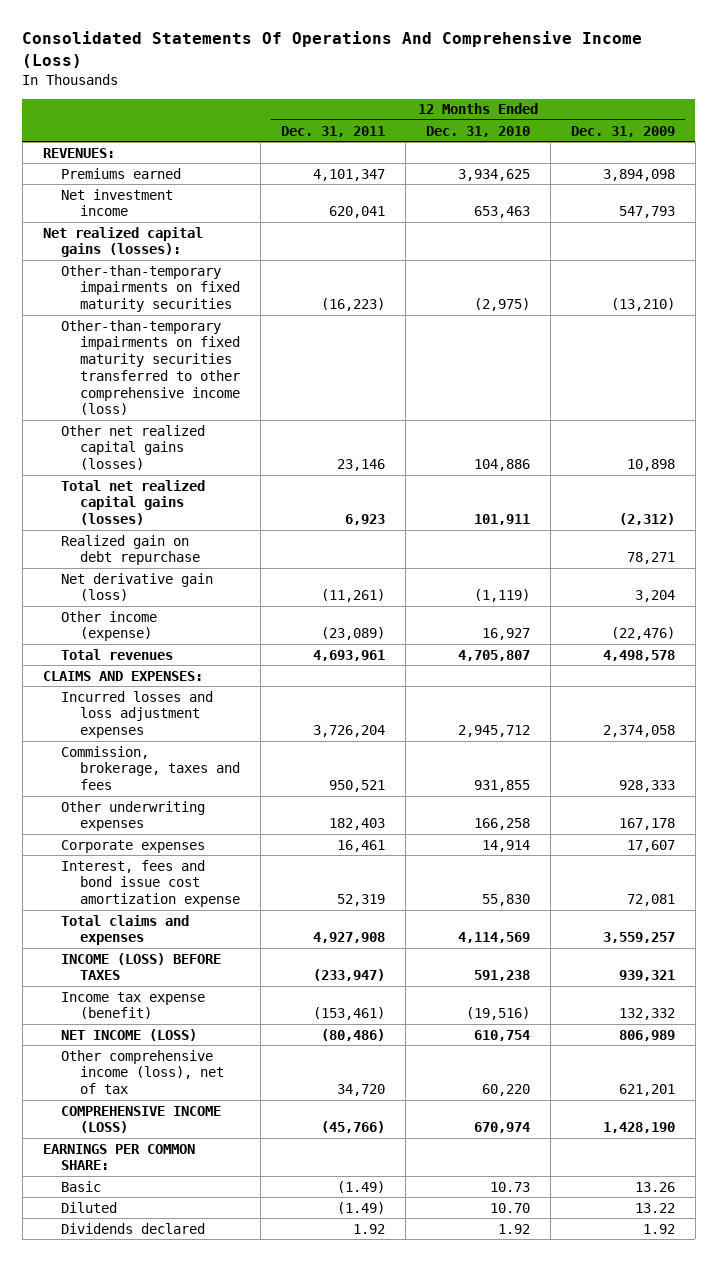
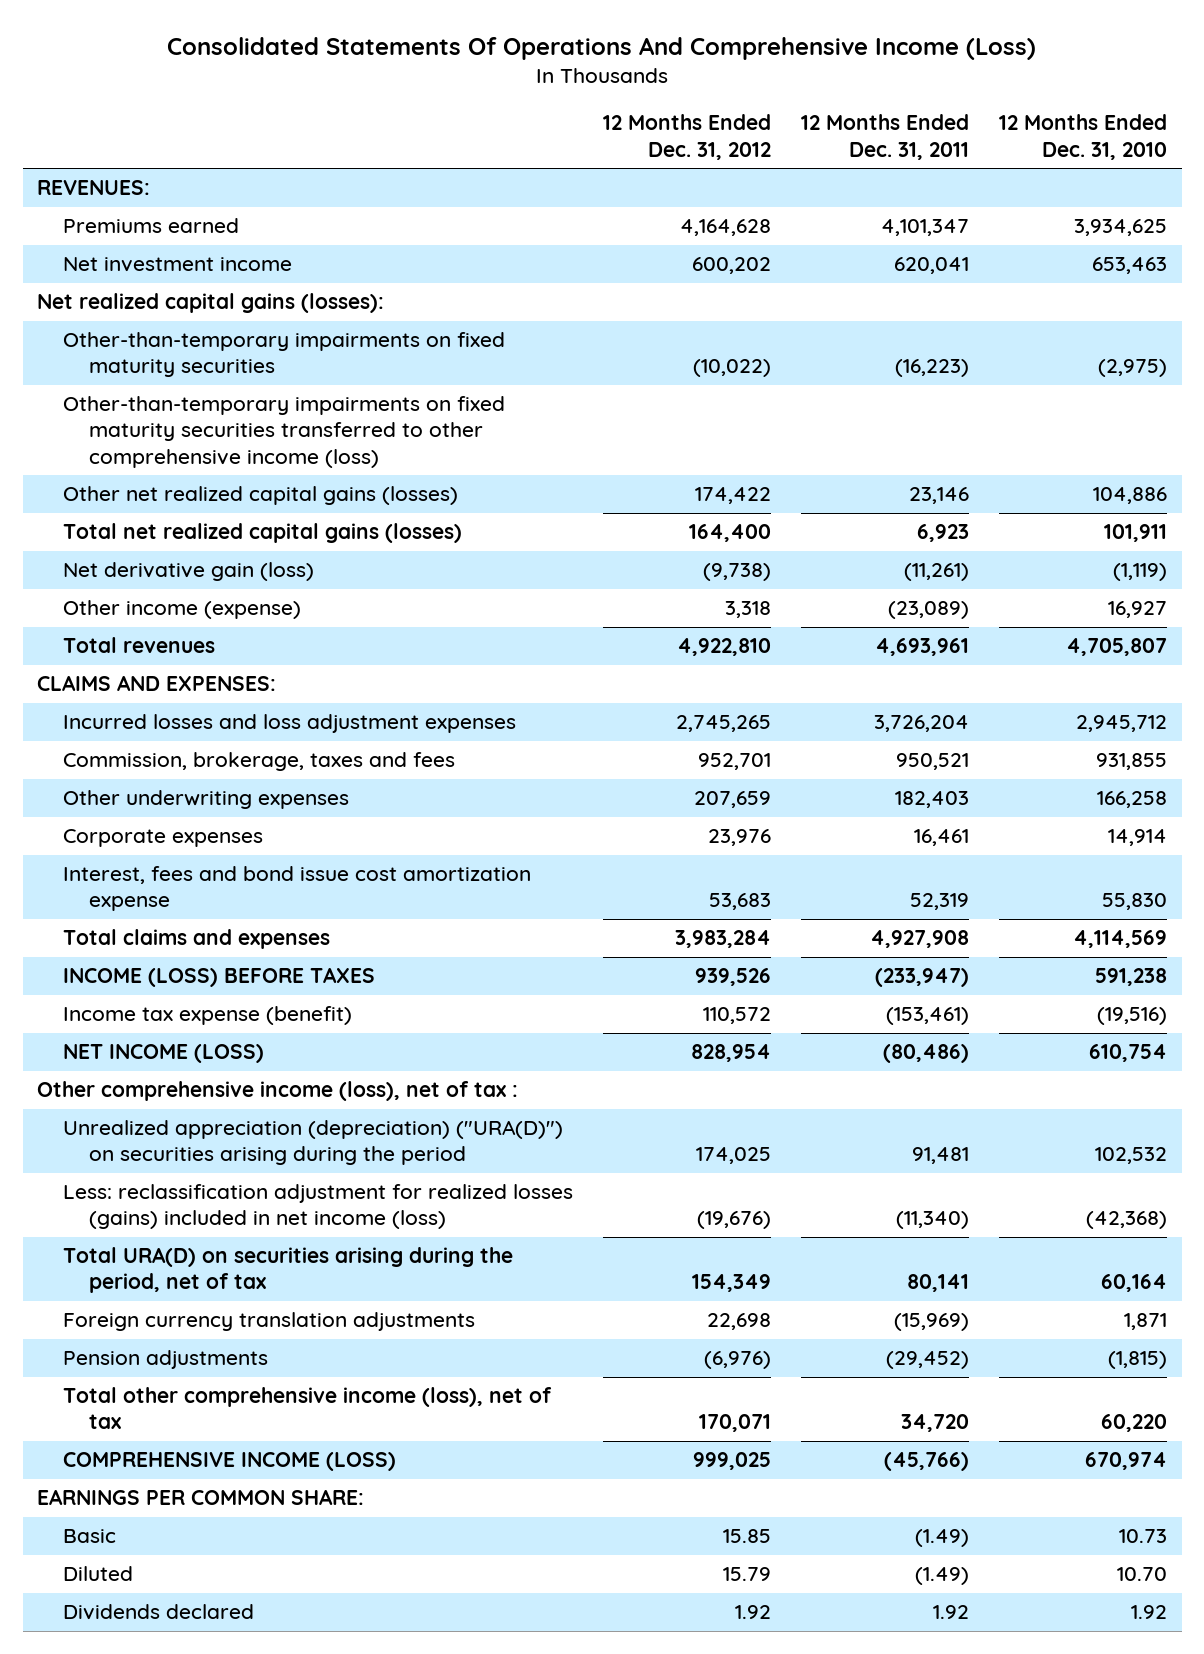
- | 12 Months Ended Dec. 31, 2011 | 12 Months Ended Dec. 31, 2010 | 12 Months Ended Dec. 31, 2009
+ | 12 Months Ended Dec. 31, 2012 | 12 Months Ended Dec. 31, 2011 | 12 Months Ended Dec. 31, 2010
- Realized gain on debt repurchase | | | 78,271
- Other comprehensive income (loss), net of tax | 34,720 | 60,220 | 621,201
+ Other comprehensive income (loss), net of tax :
+ Unrealized appreciation (depreciation) ("URA(D)") on securities arising during the period | 174,025 | 91,481 | 102,532
+ Less: reclassification adjustment for realized losses (gains) included in net income (loss) | (19,676) | (11,340) | (42,368)
+ Total URA(D) on securities arising during the period, net of tax | 154,349 | 80,141 | 60,164
+ Foreign currency translation adjustments | 22,698 | (15,969) | 1,871
+ Pension adjustments | (6,976) | (29,452) | (1,815)
+ Total other comprehensive income (loss), net of tax | 170,071 | 34,720 | 60,220

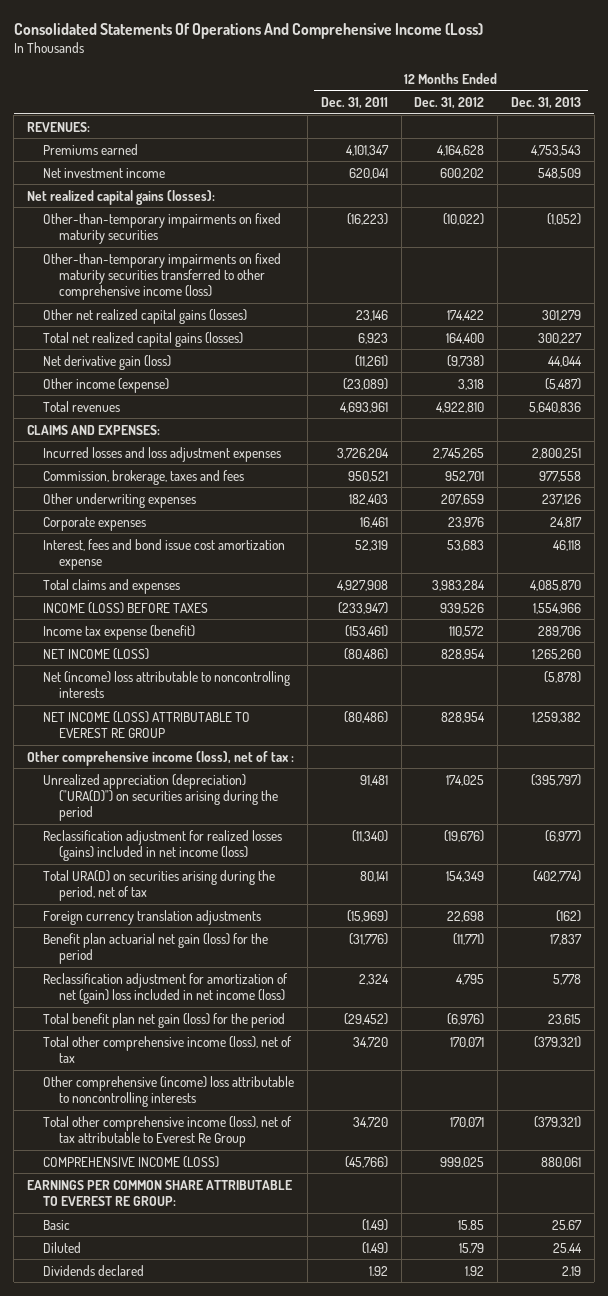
- | 12 Months Ended Dec. 31, 2012 | 12 Months Ended Dec. 31, 2011 | 12 Months Ended Dec. 31, 2010
+ | 12 Months Ended Dec. 31, 2011 | 12 Months Ended Dec. 31, 2012 | 12 Months Ended Dec. 31, 2013
+ Net (income) loss attributable to noncontrolling interests | | | (5,878)
+ NET INCOME (LOSS) ATTRIBUTABLE TO EVEREST RE GROUP | (80,486) | 828,954 | 1,259,382
- Less: reclassification adjustment for realized losses (gains) included in net income (loss) | (19,676) | (11,340) | (42,368)
+ Reclassification adjustment for realized losses (gains) included in net income (loss) | (11,340) | (19,676) | (6,977)
- Pension adjustments | (6,976) | (29,452) | (1,815)
+ Benefit plan actuarial net gain (loss) for the period | (31,776) | (11,771) | 17,837
+ Reclassification adjustment for amortization of net (gain) loss included in net income (loss) | 2,324 | 4,795 | 5,778
+ Total benefit plan net gain (loss) for the period | (29,452) | (6,976) | 23,615
+ Other comprehensive (income) loss attributable to noncontrolling interests
+ Total other comprehensive income (loss), net of tax attributable to Everest Re Group | 34,720 | 170,071 | (379,321)
- EARNINGS PER COMMON SHARE:
+ EARNINGS PER COMMON SHARE ATTRIBUTABLE TO EVEREST RE GROUP:

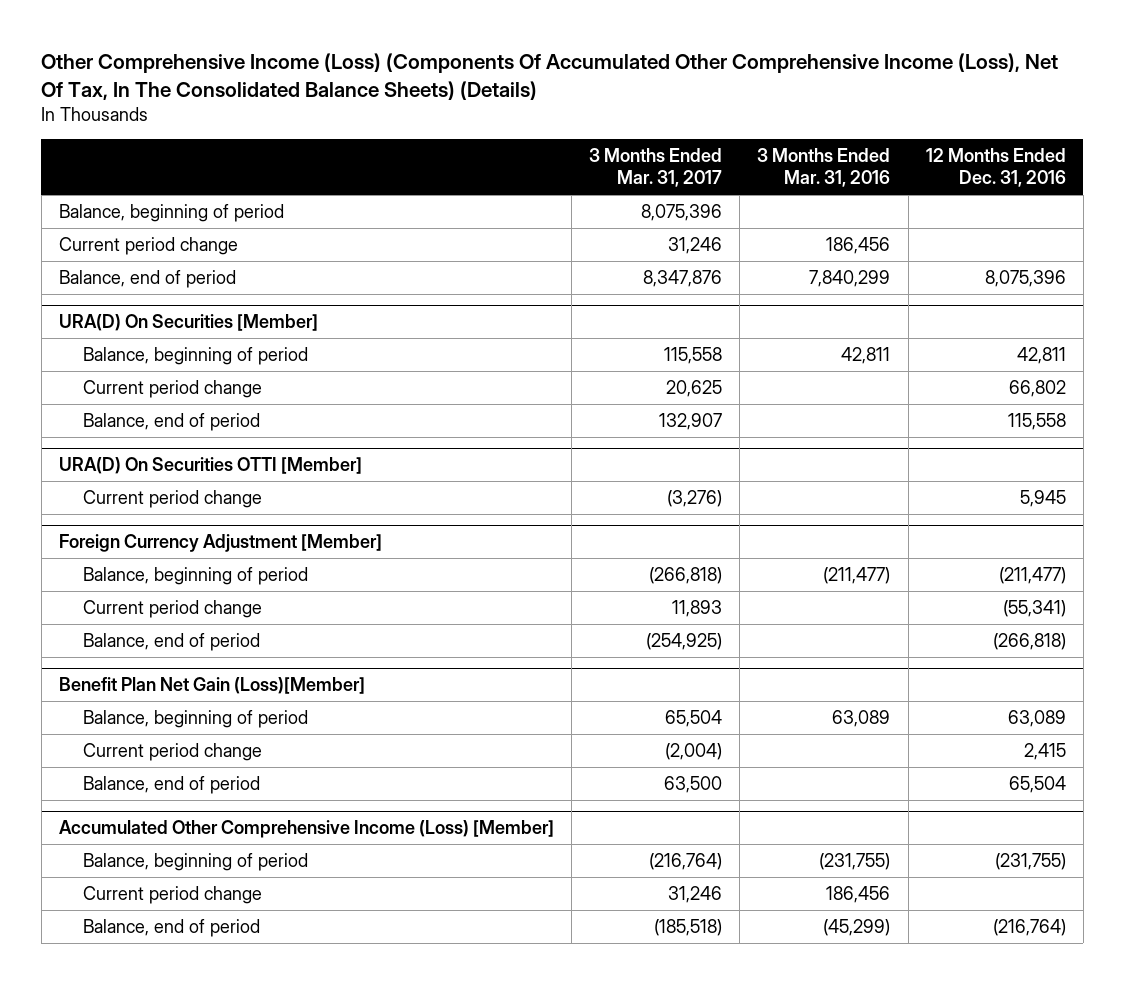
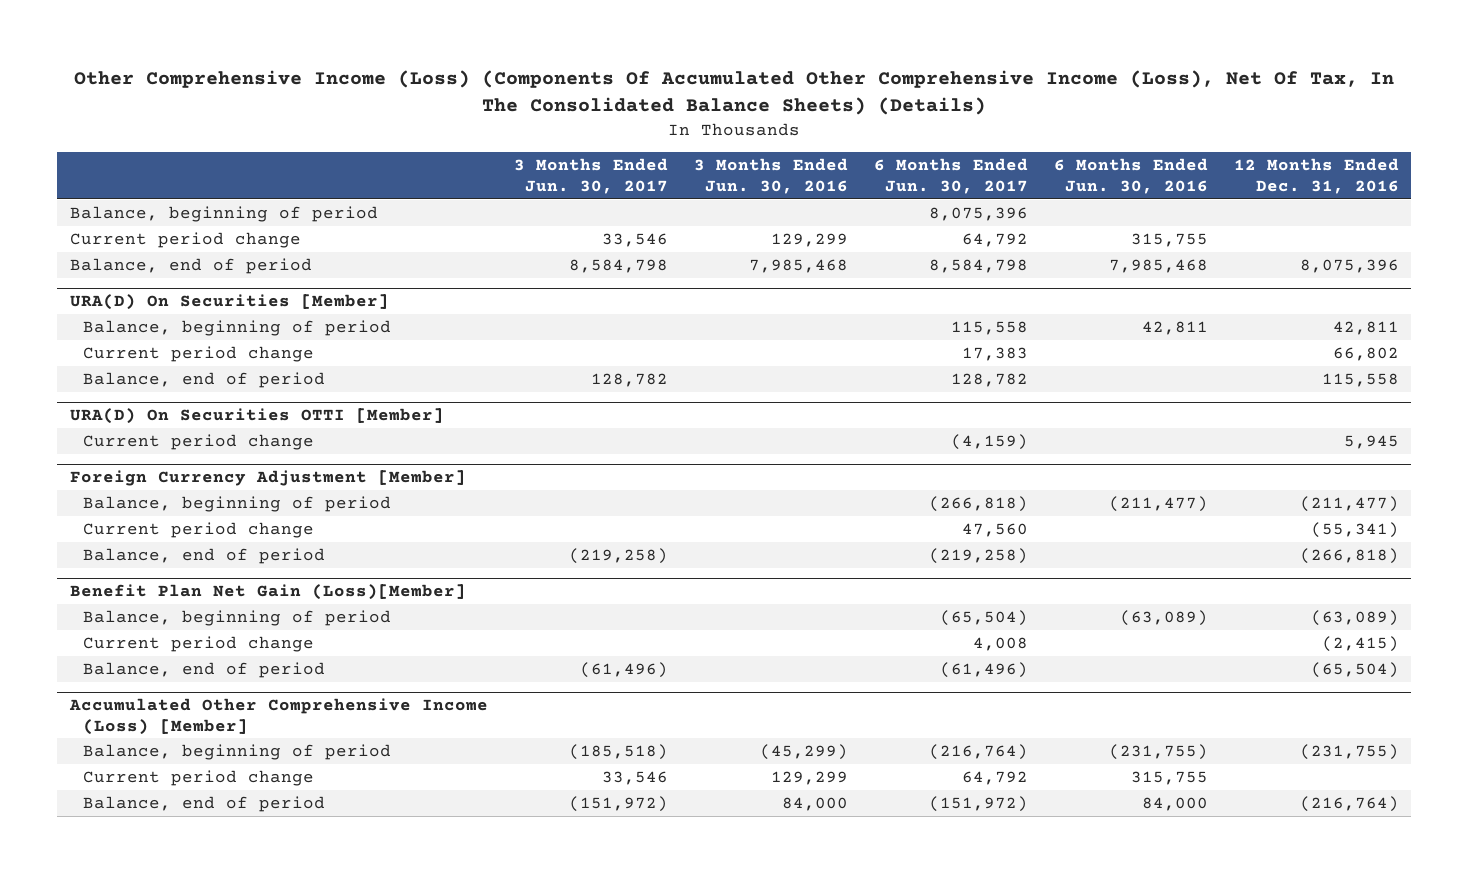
- | 3 Months Ended Mar. 31, 2017 | 3 Months Ended Mar. 31, 2016 | 12 Months Ended Dec. 31, 2016
+ | 3 Months Ended Jun. 30, 2017 | 3 Months Ended Jun. 30, 2016 | 6 Months Ended Jun. 30, 2017 | 6 Months Ended Jun. 30, 2016 | 12 Months Ended Dec. 31, 2016
@ Benefit Plan Net Gain (Loss)[Member]
- Balance, beginning of period | 65,504 | 63,089 | 63,089
- Current period change | (2,004) | | 2,415
- Balance, end of period | 63,500 | | 65,504
+ Balance, beginning of period | | | (65,504) | (63,089) | (63,089)
+ Current period change | | | 4,008 | | (2,415)
+ Balance, end of period | (61,496) | | (61,496) | | (65,504)

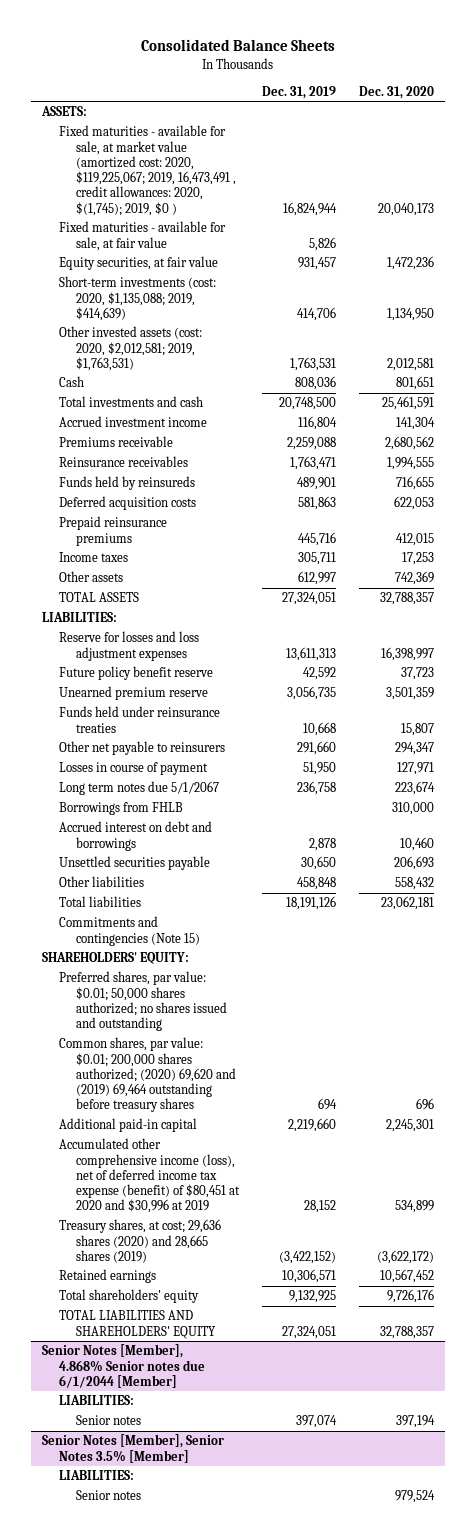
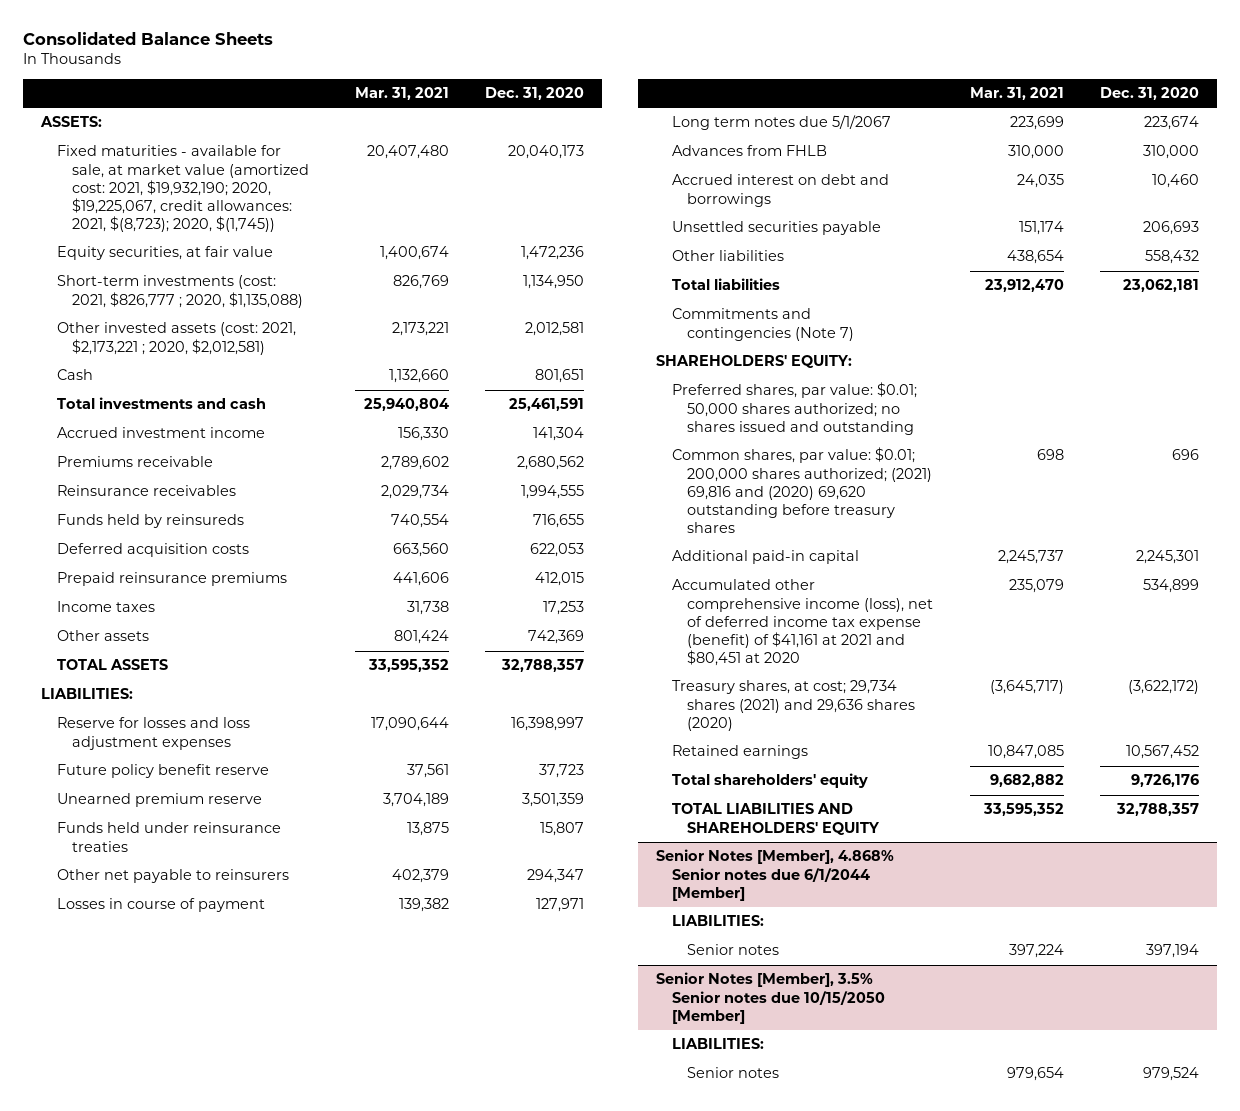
- | Dec. 31, 2019 | Dec. 31, 2020
+ | Mar. 31, 2021 | Dec. 31, 2020
- Fixed maturities - available for sale, at market value (amortized cost: 2020, $119,225,067; 2019, 16,473,491 , credit allowances: 2020, $(1,745); 2019, $0 ) | 16,824,944 | 20,040,173
- Fixed maturities - available for sale, at fair value | 5,826 |
+ Fixed maturities - available for sale, at market value (amortized cost: 2021, $19,932,190; 2020, $19,225,067, credit allowances: 2021, $(8,723); 2020, $(1,745)) | 20,407,480 | 20,040,173
- Short-term investments (cost: 2020, $1,135,088; 2019, $414,639) | 414,706 | 1,134,950
- Other invested assets (cost: 2020, $2,012,581; 2019, $1,763,531) | 1,763,531 | 2,012,581
+ Short-term investments (cost: 2021, $826,777 ; 2020, $1,135,088) | 826,769 | 1,134,950
+ Other invested assets (cost: 2021, $2,173,221 ; 2020, $2,012,581) | 2,173,221 | 2,012,581
- Borrowings from FHLB | | 310,000
+ Advances from FHLB | 310,000 | 310,000
- Commitments and contingencies (Note 15)
+ Commitments and contingencies (Note 7)
- Common shares, par value: $0.01; 200,000 shares authorized; (2020) 69,620 and (2019) 69,464 outstanding before treasury shares | 694 | 696
+ Common shares, par value: $0.01; 200,000 shares authorized; (2021) 69,816 and (2020) 69,620 outstanding before treasury shares | 698 | 696
- Accumulated other comprehensive income (loss), net of deferred income tax expense (benefit) of $80,451 at 2020 and $30,996 at 2019 | 28,152 | 534,899
- Treasury shares, at cost; 29,636 shares (2020) and 28,665 shares (2019) | (3,422,152) | (3,622,172)
+ Accumulated other comprehensive income (loss), net of deferred income tax expense (benefit) of $41,161 at 2021 and $80,451 at 2020 | 235,079 | 534,899
+ Treasury shares, at cost; 29,734 shares (2021) and 29,636 shares (2020) | (3,645,717) | (3,622,172)
- Senior Notes [Member], Senior Notes 3.5% [Member]
+ Senior Notes [Member], 3.5% Senior notes due 10/15/2050 [Member]

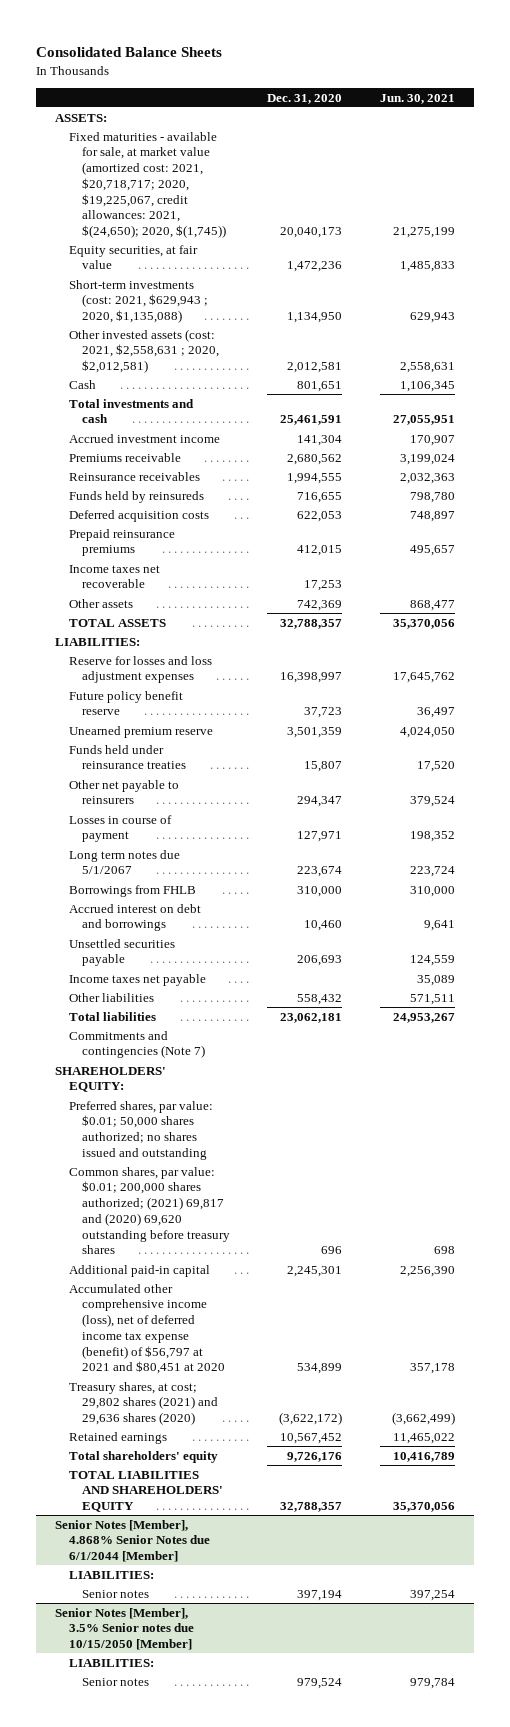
- | Mar. 31, 2021 | Dec. 31, 2020
+ | Dec. 31, 2020 | Jun. 30, 2021
- Fixed maturities - available for sale, at market value (amortized cost: 2021, $19,932,190; 2020, $19,225,067, credit allowances: 2021, $(8,723); 2020, $(1,745)) | 20,407,480 | 20,040,173
+ Fixed maturities - available for sale, at market value (amortized cost: 2021, $20,718,717; 2020, $19,225,067, credit allowances: 2021, $(24,650); 2020, $(1,745)) | 20,040,173 | 21,275,199
- Short-term investments (cost: 2021, $826,777 ; 2020, $1,135,088) | 826,769 | 1,134,950
- Other invested assets (cost: 2021, $2,173,221 ; 2020, $2,012,581) | 2,173,221 | 2,012,581
+ Short-term investments (cost: 2021, $629,943 ; 2020, $1,135,088) | 1,134,950 | 629,943
+ Other invested assets (cost: 2021, $2,558,631 ; 2020, $2,012,581) | 2,012,581 | 2,558,631
- Income taxes | 31,738 | 17,253
+ Income taxes net recoverable | 17,253 |
- Advances from FHLB | 310,000 | 310,000
+ Borrowings from FHLB | 310,000 | 310,000
+ Income taxes net payable | | 35,089
- Common shares, par value: $0.01; 200,000 shares authorized; (2021) 69,816 and (2020) 69,620 outstanding before treasury shares | 698 | 696
+ Common shares, par value: $0.01; 200,000 shares authorized; (2021) 69,817 and (2020) 69,620 outstanding before treasury shares | 696 | 698
- Accumulated other comprehensive income (loss), net of deferred income tax expense (benefit) of $41,161 at 2021 and $80,451 at 2020 | 235,079 | 534,899
- Treasury shares, at cost; 29,734 shares (2021) and 29,636 shares (2020) | (3,645,717) | (3,622,172)
+ Accumulated other comprehensive income (loss), net of deferred income tax expense (benefit) of $56,797 at 2021 and $80,451 at 2020 | 534,899 | 357,178
+ Treasury shares, at cost; 29,802 shares (2021) and 29,636 shares (2020) | (3,622,172) | (3,662,499)
- Senior Notes [Member], 4.868% Senior notes due 6/1/2044 [Member]
+ Senior Notes [Member], 4.868% Senior Notes due 6/1/2044 [Member]

